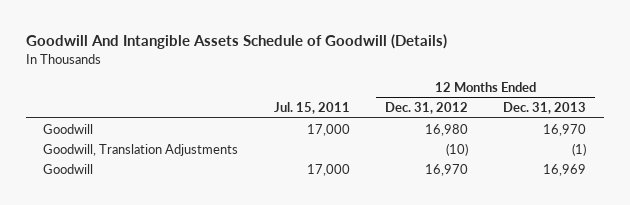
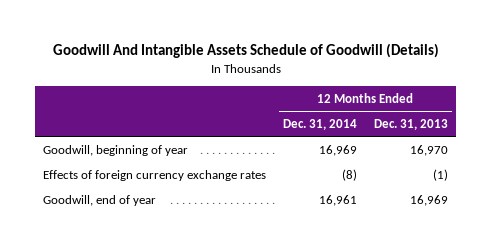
- | Jul. 15, 2011 | 12 Months Ended Dec. 31, 2012 | 12 Months Ended Dec. 31, 2013
+ | 12 Months Ended Dec. 31, 2014 | 12 Months Ended Dec. 31, 2013
- Goodwill | 17,000 | 16,980 | 16,970
- Goodwill, Translation Adjustments | | (10) | (1)
- Goodwill | 17,000 | 16,970 | 16,969
+ Goodwill, beginning of year | 16,969 | 16,970
+ Effects of foreign currency exchange rates | (8) | (1)
+ Goodwill, end of year | 16,961 | 16,969

